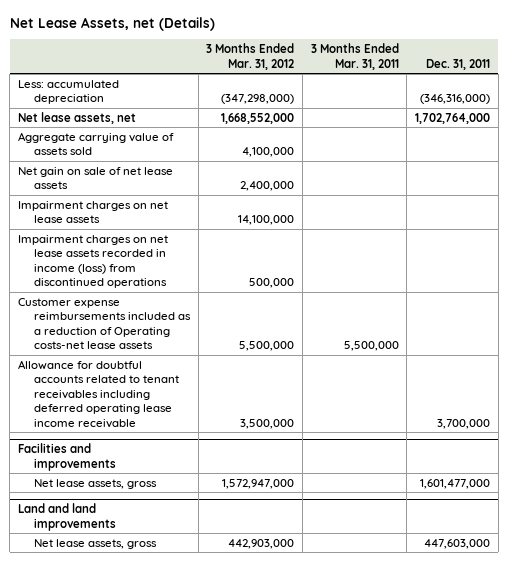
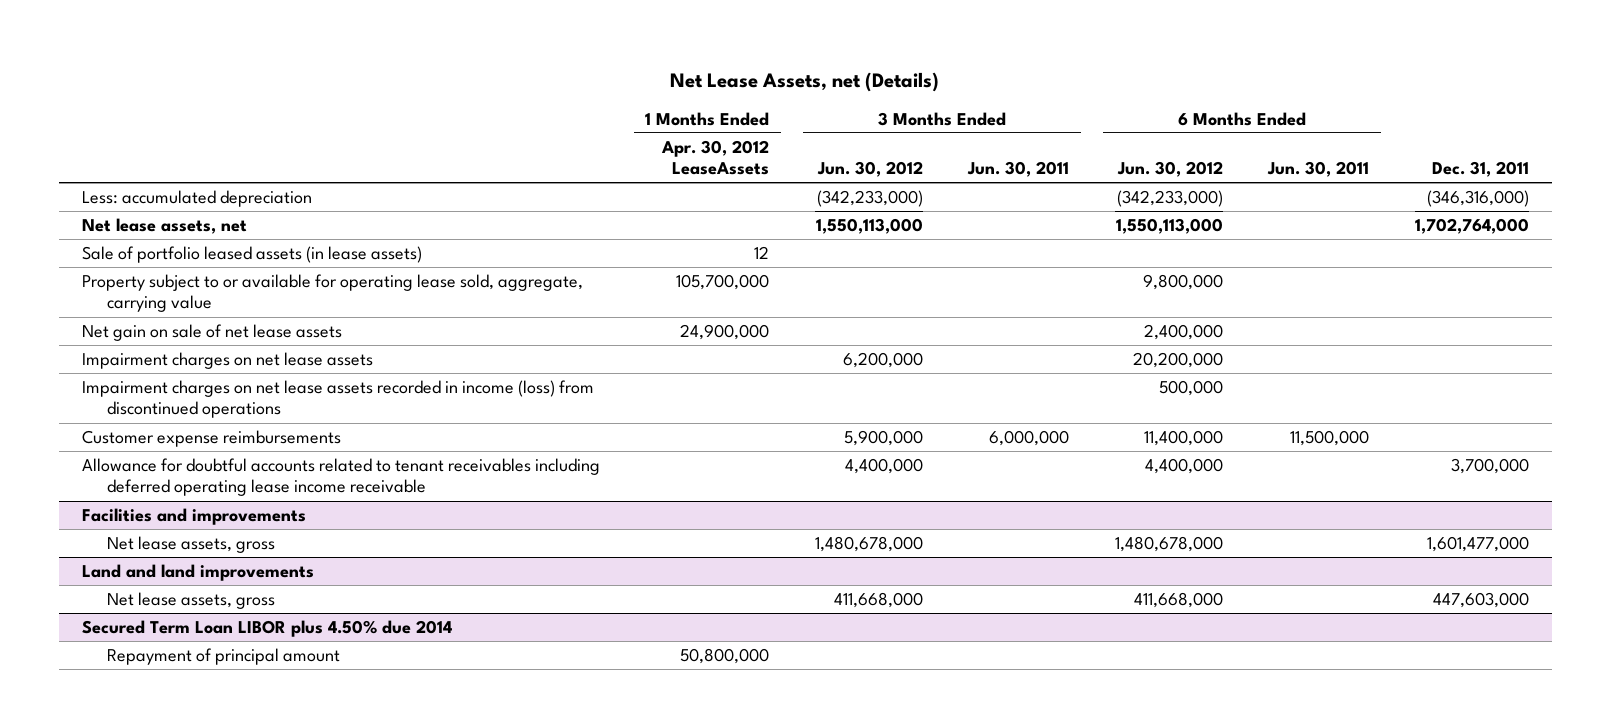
- | 3 Months Ended Mar. 31, 2012 | 3 Months Ended Mar. 31, 2011 | Dec. 31, 2011
+ | 1 Months Ended Apr. 30, 2012 LeaseAssets | 3 Months Ended Jun. 30, 2012 | 3 Months Ended Jun. 30, 2011 | 6 Months Ended Jun. 30, 2012 | 6 Months Ended Jun. 30, 2011 | Dec. 31, 2011
- Aggregate carrying value of assets sold | 4,100,000 | |
+ Sale of portfolio leased assets (in lease assets) | 12 | | | | |
+ Property subject to or available for operating lease sold, aggregate, carrying value | 105,700,000 | | | 9,800,000 | |
- Customer expense reimbursements included as a reduction of Operating costs-net lease assets | 5,500,000 | 5,500,000 |
+ Customer expense reimbursements | | 5,900,000 | 6,000,000 | 11,400,000 | 11,500,000 |
+ Secured Term Loan LIBOR plus 4.50% due 2014
+ Repayment of principal amount | 50,800,000 | | | | |

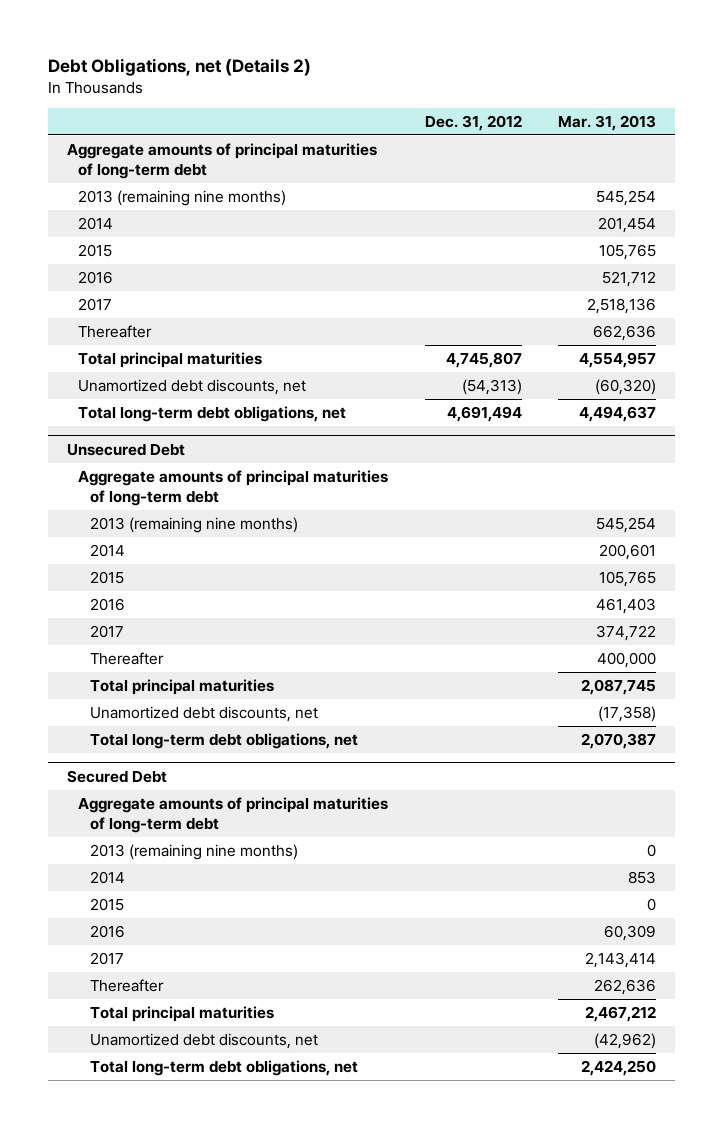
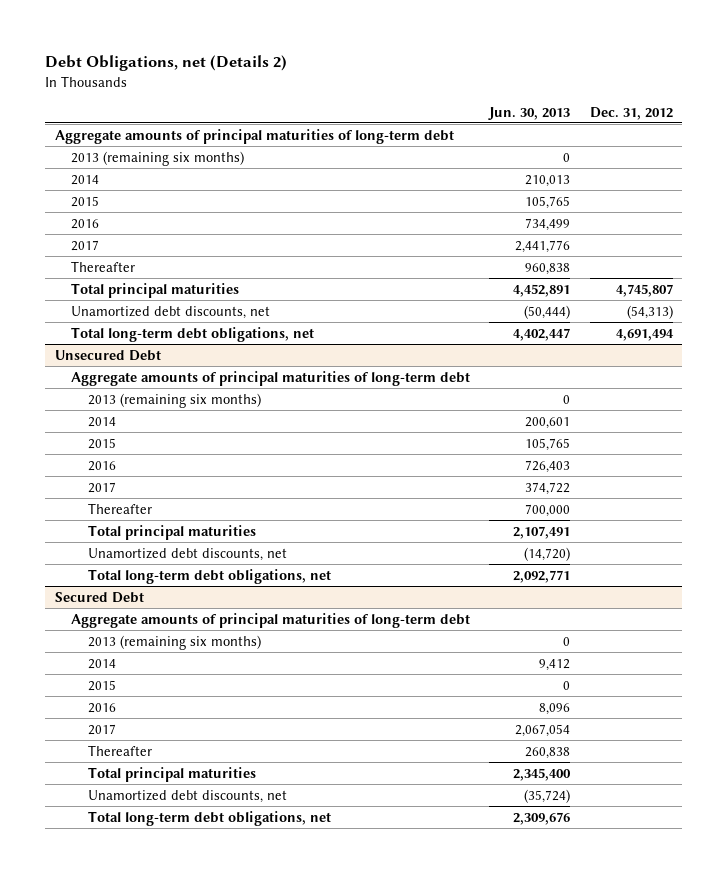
- | Dec. 31, 2012 | Mar. 31, 2013
+ | Jun. 30, 2013 | Dec. 31, 2012
- 2013 (remaining nine months) | | 545,254
+ 2013 (remaining six months) | 0 |
@ Unsecured Debt
- 2013 (remaining nine months) | | 545,254
+ 2013 (remaining six months) | 0 |
@ Secured Debt
- 2013 (remaining nine months) | | 0
+ 2013 (remaining six months) | 0 |

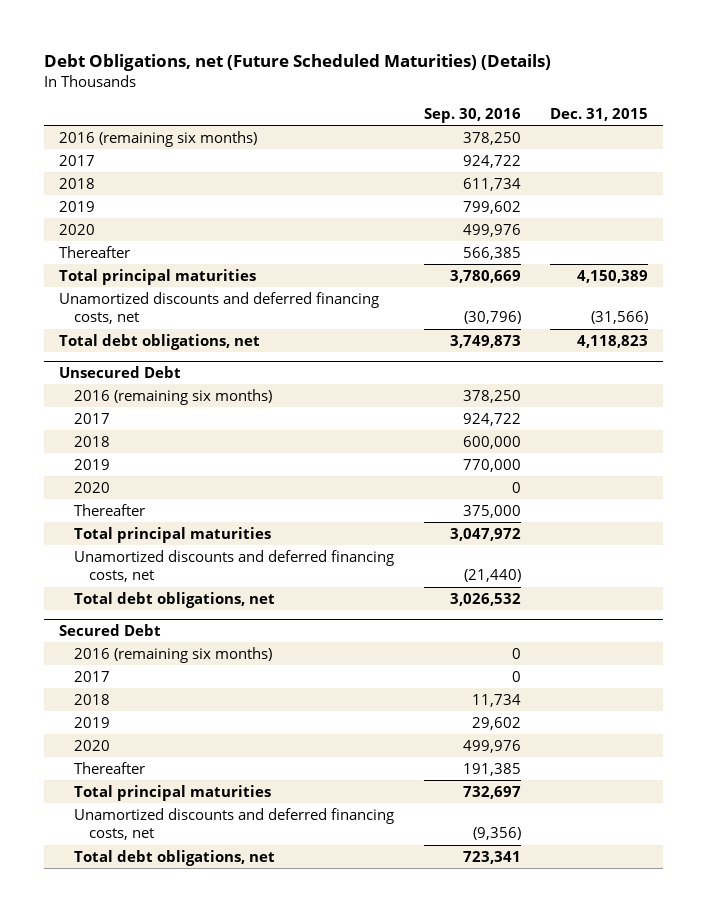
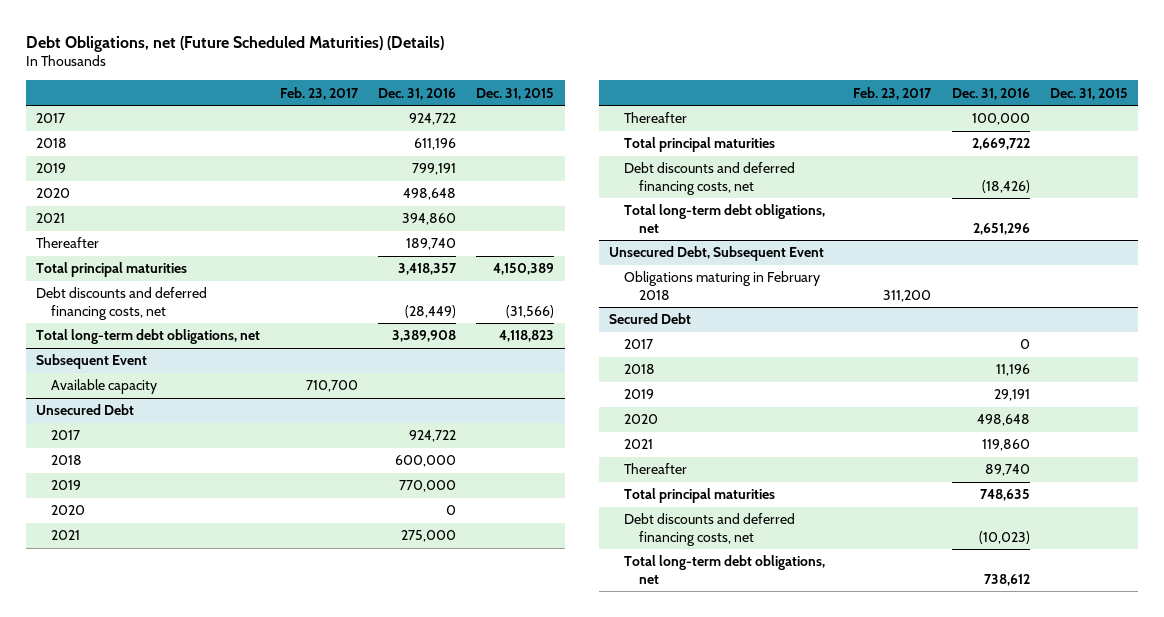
- | Sep. 30, 2016 | Dec. 31, 2015
+ | Feb. 23, 2017 | Dec. 31, 2016 | Dec. 31, 2015
- 2016 (remaining six months) | 378,250 |
+ 2021 | | 394,860 |
- Unamortized discounts and deferred financing costs, net | (30,796) | (31,566)
- Total debt obligations, net | 3,749,873 | 4,118,823
+ Debt discounts and deferred financing costs, net | | (28,449) | (31,566)
+ Total long-term debt obligations, net | | 3,389,908 | 4,118,823
+ Subsequent Event
+ Available capacity | 710,700 | |
@ Unsecured Debt
- 2016 (remaining six months) | 378,250 |
+ 2021 | | 275,000 |
- Unamortized discounts and deferred financing costs, net | (21,440) |
- Total debt obligations, net | 3,026,532 |
+ Debt discounts and deferred financing costs, net | | (18,426) |
+ Total long-term debt obligations, net | | 2,651,296 |
+ Unsecured Debt, Subsequent Event
+ Obligations maturing in February 2018 | 311,200 | |
@ Secured Debt
- 2016 (remaining six months) | 0 |
+ 2021 | | 119,860 |
- Unamortized discounts and deferred financing costs, net | (9,356) |
- Total debt obligations, net | 723,341 |
+ Debt discounts and deferred financing costs, net | | (10,023) |
+ Total long-term debt obligations, net | | 738,612 |

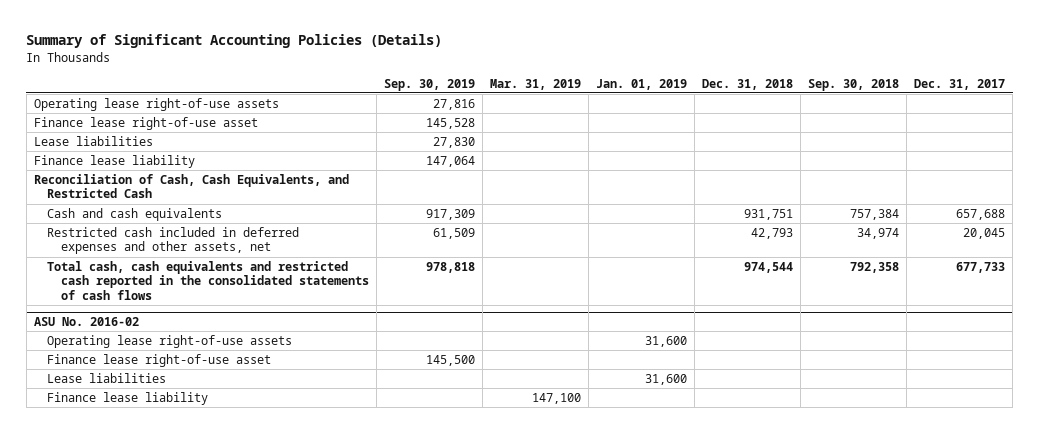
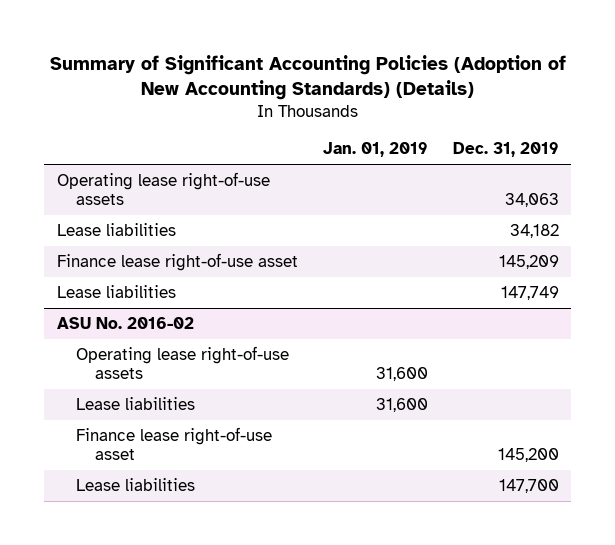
- Summary of Significant Accounting Policies (Details)
+ Summary of Significant Accounting Policies (Adoption of New Accounting Standards) (Details)
- | Sep. 30, 2019 | Mar. 31, 2019 | Jan. 01, 2019 | Dec. 31, 2018 | Sep. 30, 2018 | Dec. 31, 2017
+ | Jan. 01, 2019 | Dec. 31, 2019
+ Lease liabilities | | 34,182
- Finance lease liability | 147,064 | | | | |
- Reconciliation of Cash, Cash Equivalents, and Restricted Cash
- Cash and cash equivalents | 917,309 | | | 931,751 | 757,384 | 657,688
- Restricted cash included in deferred expenses and other assets, net | 61,509 | | | 42,793 | 34,974 | 20,045
- Total cash, cash equivalents and restricted cash reported in the consolidated statements of cash flows | 978,818 | | | 974,544 | 792,358 | 677,733
@ ASU No. 2016-02
- Finance lease liability | | 147,100 | | | |
moved down: Finance lease right-of-use asset | | 145,200
+ Lease liabilities | | 147,700

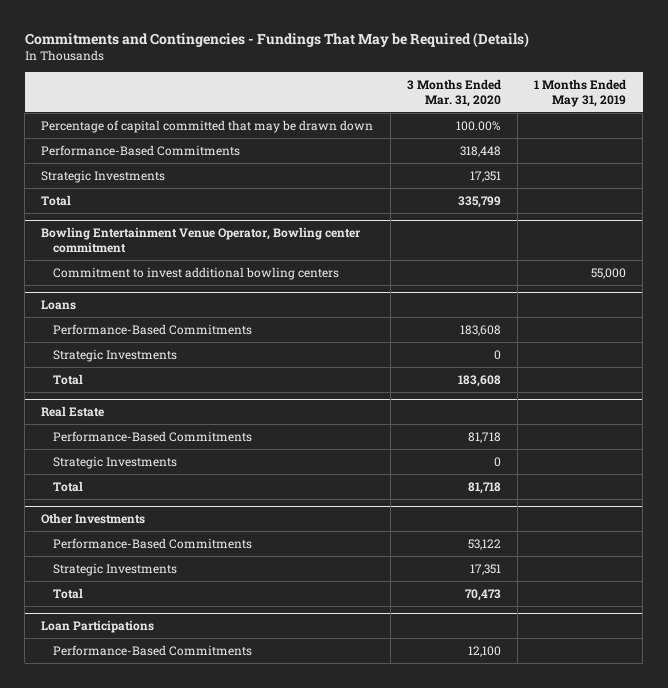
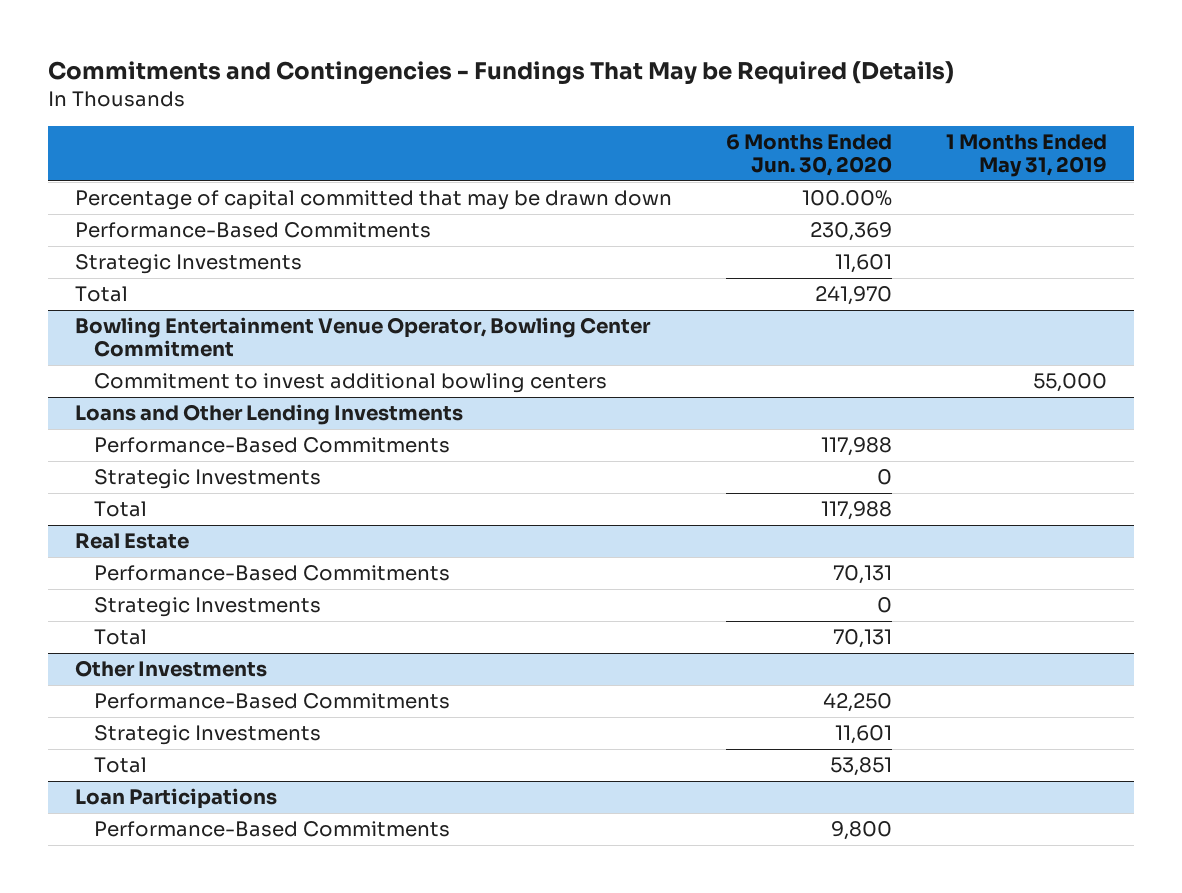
- | 3 Months Ended Mar. 31, 2020 | 1 Months Ended May 31, 2019
+ | 6 Months Ended Jun. 30, 2020 | 1 Months Ended May 31, 2019
- Bowling Entertainment Venue Operator, Bowling center commitment
+ Bowling Entertainment Venue Operator, Bowling Center Commitment
- Loans
+ Loans and Other Lending Investments

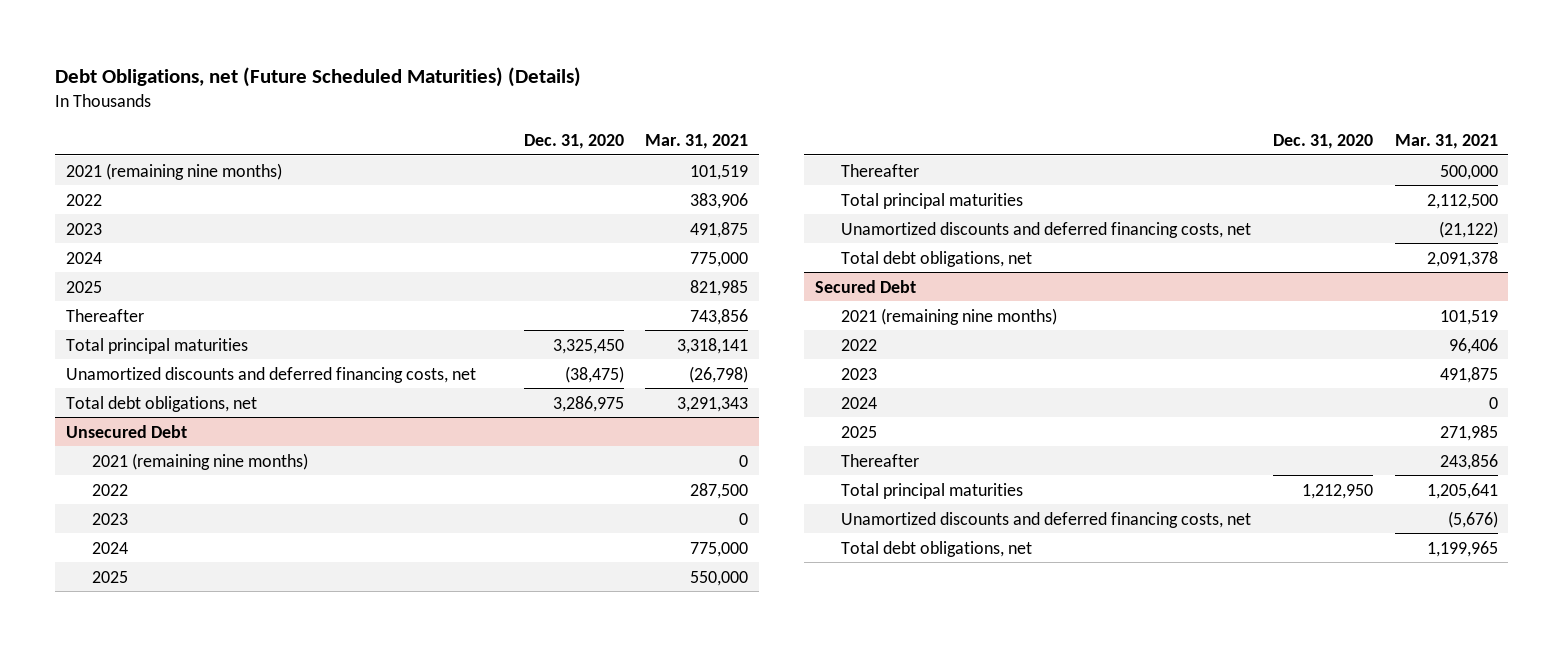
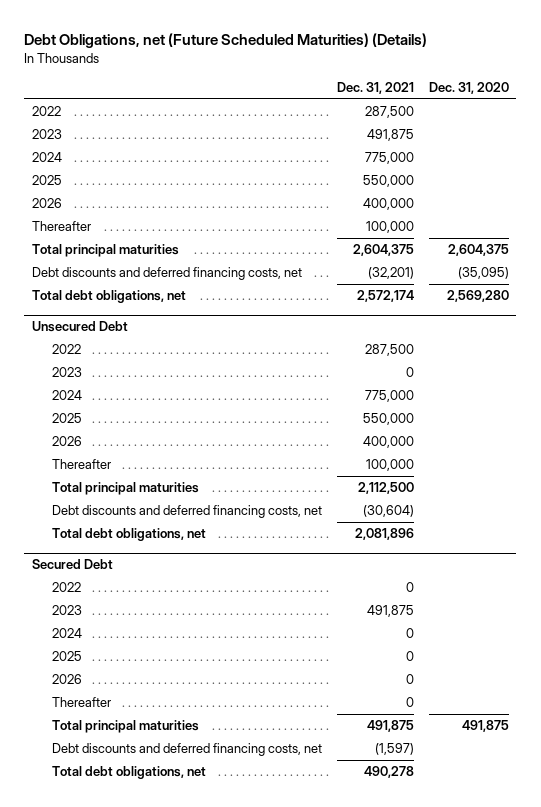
- | Dec. 31, 2020 | Mar. 31, 2021
+ | Dec. 31, 2021 | Dec. 31, 2020
- 2021 (remaining nine months) | | 101,519
+ 2026 | 400,000 |
- Total principal maturities | 3,325,450 | 3,318,141
- Unamortized discounts and deferred financing costs, net | (38,475) | (26,798)
- Total debt obligations, net | 3,286,975 | 3,291,343
+ Total principal maturities | 2,604,375 | 2,604,375
+ Debt discounts and deferred financing costs, net | (32,201) | (35,095)
+ Total debt obligations, net | 2,572,174 | 2,569,280
@ Unsecured Debt
- 2021 (remaining nine months) | | 0
+ 2026 | 400,000 |
- Unamortized discounts and deferred financing costs, net | | (21,122)
+ Debt discounts and deferred financing costs, net | (30,604) |
@ Secured Debt
- 2021 (remaining nine months) | | 101,519
+ 2026 | 0 |
- Total principal maturities | 1,212,950 | 1,205,641
- Unamortized discounts and deferred financing costs, net | | (5,676)
+ Total principal maturities | 491,875 | 491,875
+ Debt discounts and deferred financing costs, net | (1,597) |

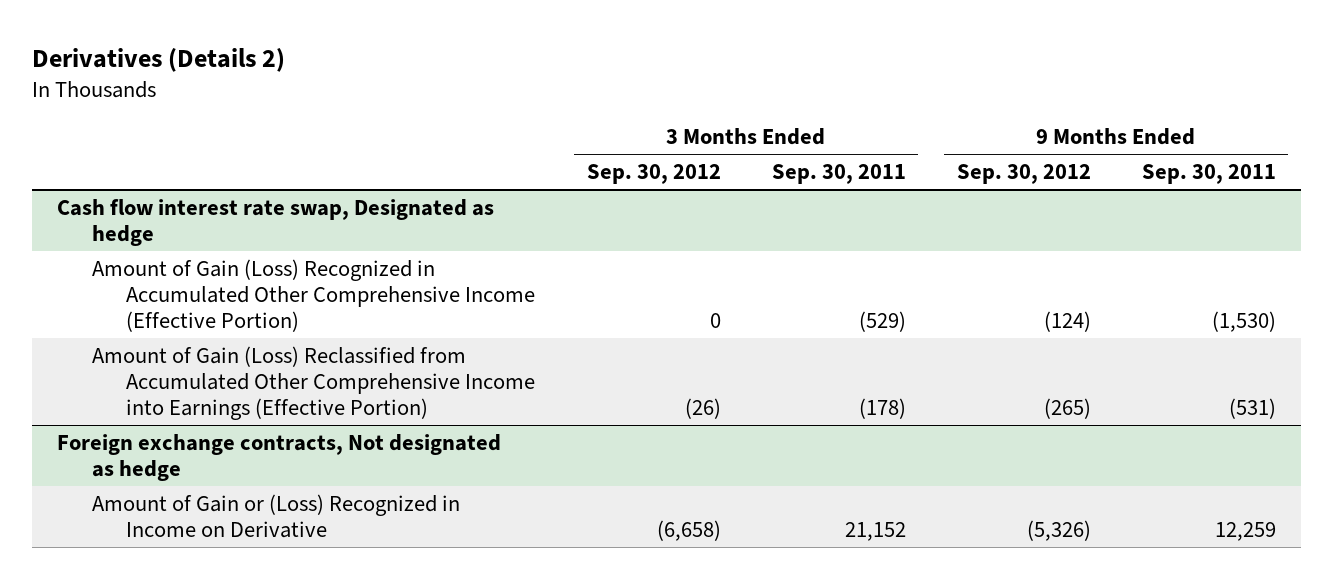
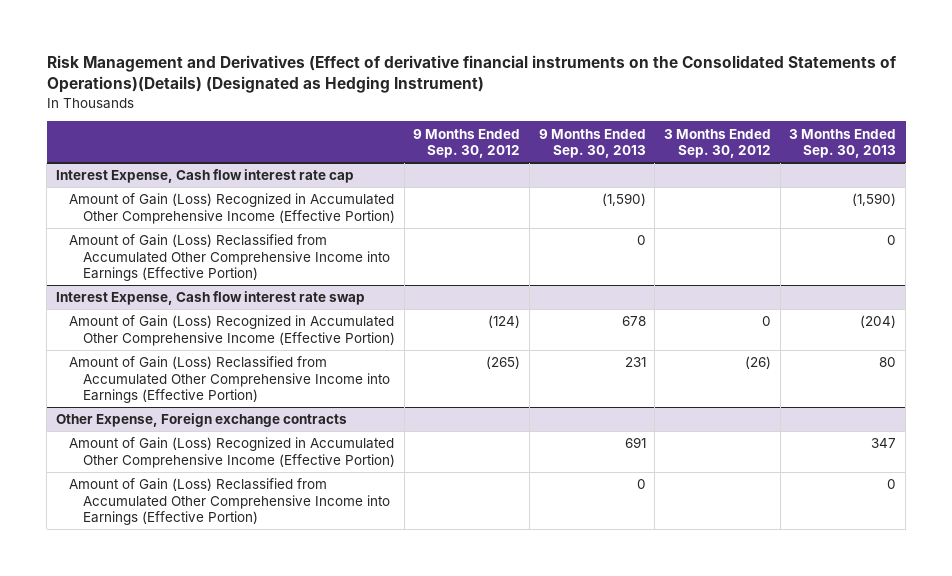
- Derivatives (Details 2)
+ Risk Management and Derivatives (Effect of derivative financial instruments on the Consolidated Statements of Operations)(Details) (Designated as Hedging Instrument)
- | 3 Months Ended Sep. 30, 2012 | 3 Months Ended Sep. 30, 2011 | 9 Months Ended Sep. 30, 2012 | 9 Months Ended Sep. 30, 2011
+ | 9 Months Ended Sep. 30, 2012 | 9 Months Ended Sep. 30, 2013 | 3 Months Ended Sep. 30, 2012 | 3 Months Ended Sep. 30, 2013
- Cash flow interest rate swap, Designated as hedge
+ Interest Expense, Cash flow interest rate cap
+ Amount of Gain (Loss) Recognized in Accumulated Other Comprehensive Income (Effective Portion) | | (1,590) | | (1,590)
+ Amount of Gain (Loss) Reclassified from Accumulated Other Comprehensive Income into Earnings (Effective Portion) | | 0 | | 0
+ Interest Expense, Cash flow interest rate swap
- Foreign exchange contracts, Not designated as hedge
- Amount of Gain or (Loss) Recognized in Income on Derivative | (6,658) | 21,152 | (5,326) | 12,259
+ Other Expense, Foreign exchange contracts
+ Amount of Gain (Loss) Recognized in Accumulated Other Comprehensive Income (Effective Portion) | | 691 | | 347
+ Amount of Gain (Loss) Reclassified from Accumulated Other Comprehensive Income into Earnings (Effective Portion) | | 0 | | 0

